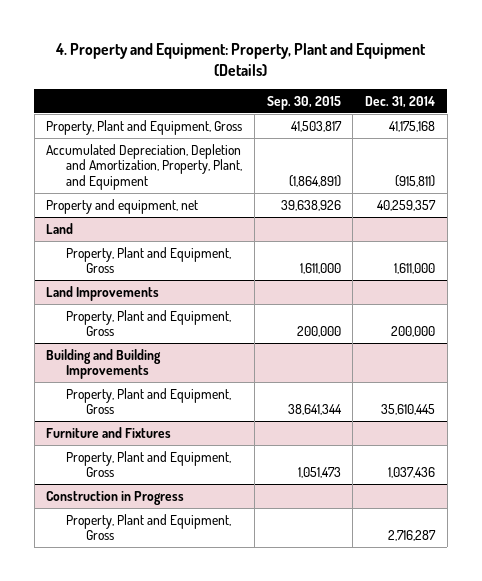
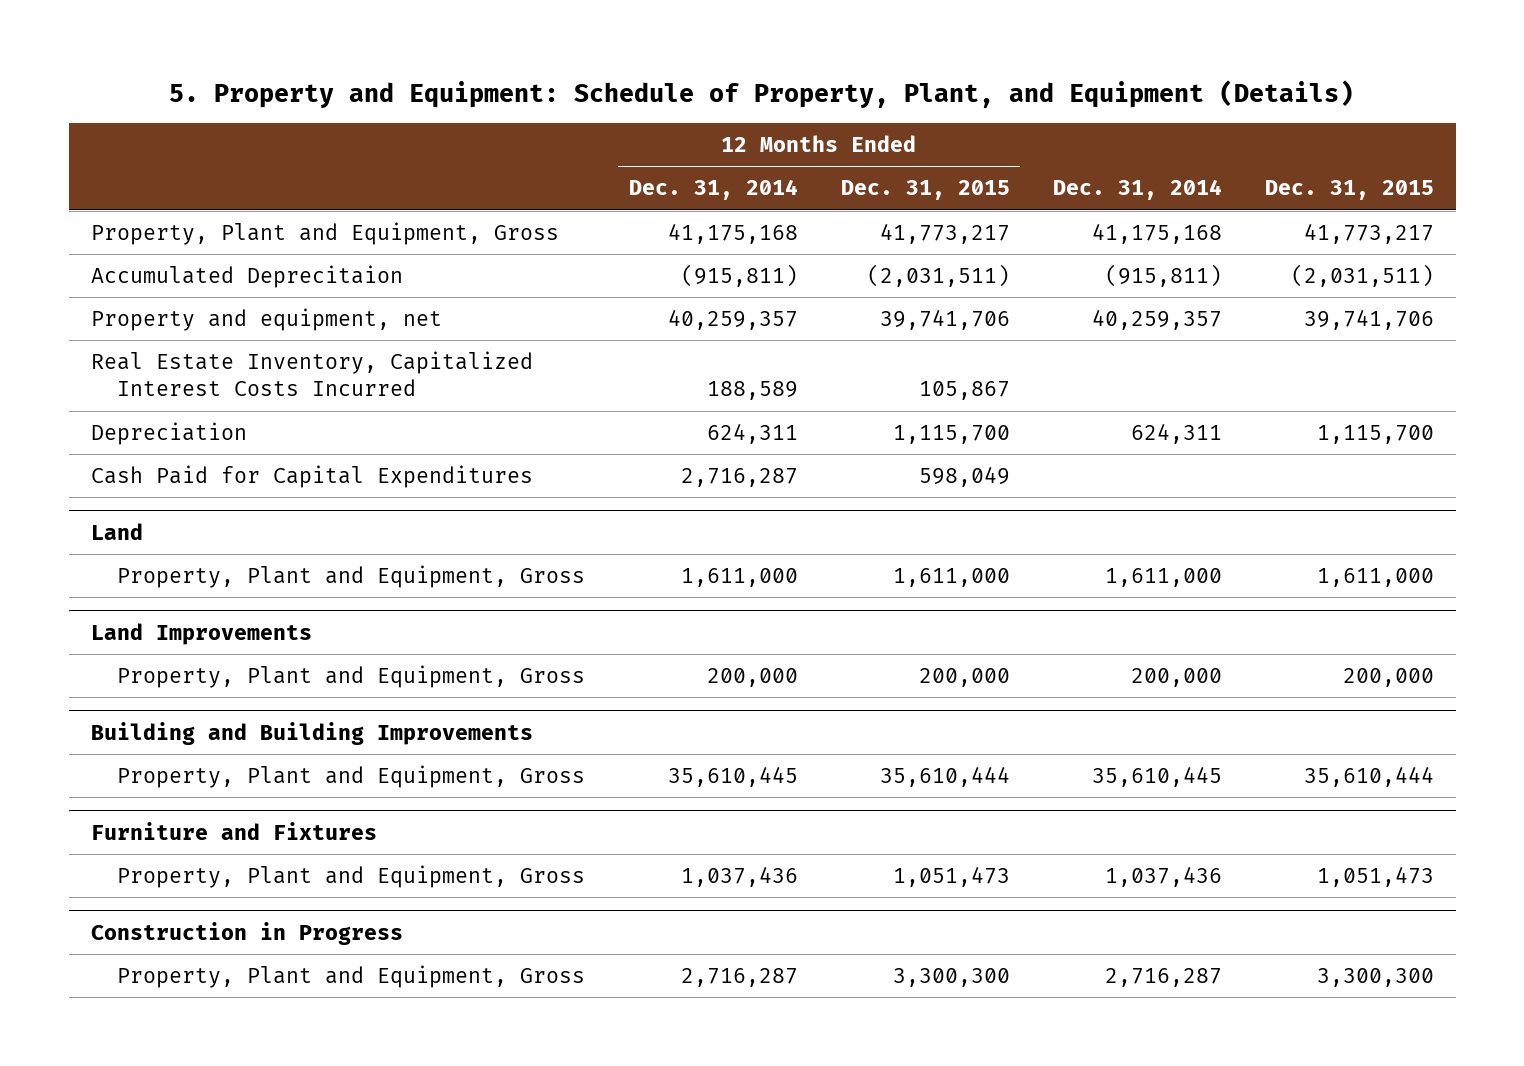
- 4. Property and Equipment: Property, Plant and Equipment (Details)
+ 5. Property and Equipment: Schedule of Property, Plant, and Equipment (Details)
- | Sep. 30, 2015 | Dec. 31, 2014
+ | 12 Months Ended Dec. 31, 2014 | 12 Months Ended Dec. 31, 2015 | Dec. 31, 2014 | Dec. 31, 2015
- Accumulated Depreciation, Depletion and Amortization, Property, Plant, and Equipment | (1,864,891) | (915,811)
+ Accumulated Deprecitaion | (915,811) | (2,031,511) | (915,811) | (2,031,511)
+ Real Estate Inventory, Capitalized Interest Costs Incurred | 188,589 | 105,867 | |
+ Depreciation | 624,311 | 1,115,700 | 624,311 | 1,115,700
+ Cash Paid for Capital Expenditures | 2,716,287 | 598,049 | |

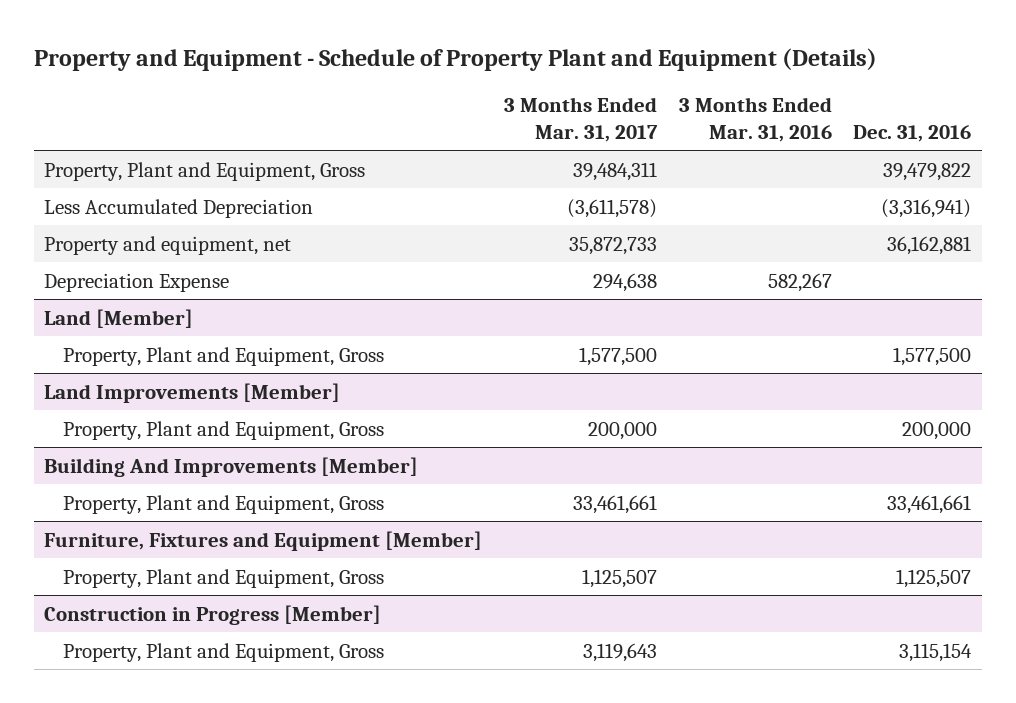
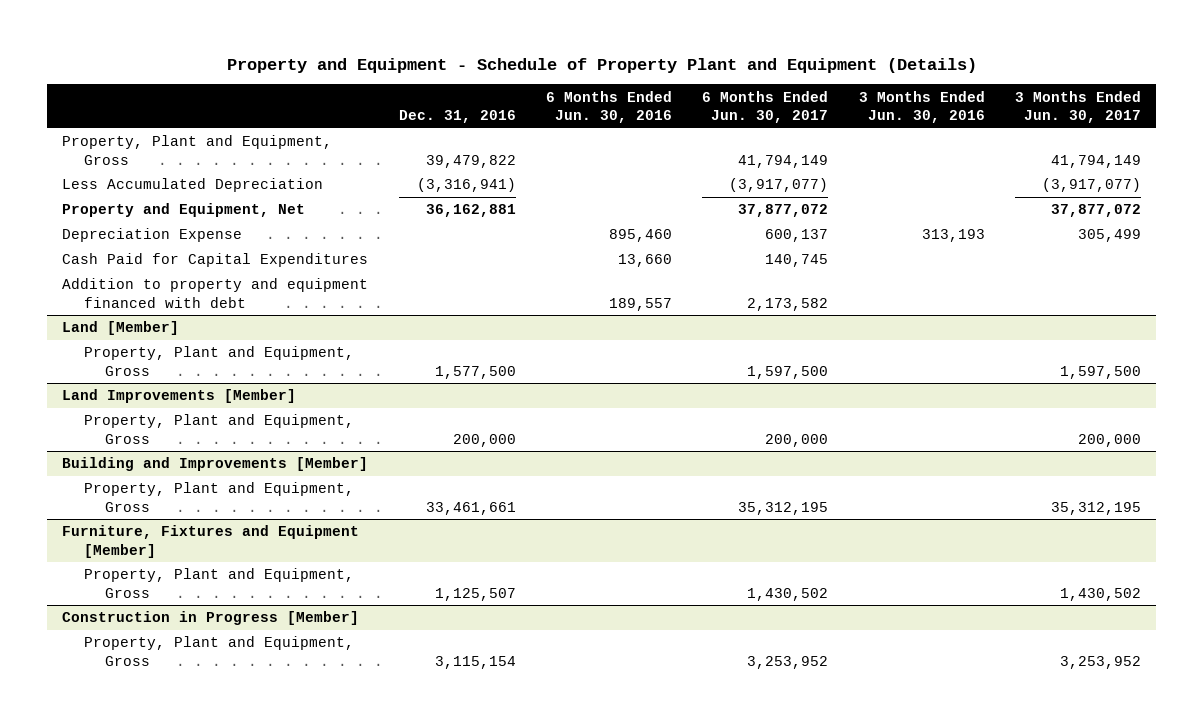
- | 3 Months Ended Mar. 31, 2017 | 3 Months Ended Mar. 31, 2016 | Dec. 31, 2016
+ | Dec. 31, 2016 | 6 Months Ended Jun. 30, 2016 | 6 Months Ended Jun. 30, 2017 | 3 Months Ended Jun. 30, 2016 | 3 Months Ended Jun. 30, 2017
- Property and equipment, net | 35,872,733 | | 36,162,881
+ Property and Equipment, Net | 36,162,881 | | 37,877,072 | | 37,877,072
+ Cash Paid for Capital Expenditures | | 13,660 | 140,745 | |
+ Addition to property and equipment financed with debt | | 189,557 | 2,173,582 | |
- Building And Improvements [Member]
+ Building and Improvements [Member]

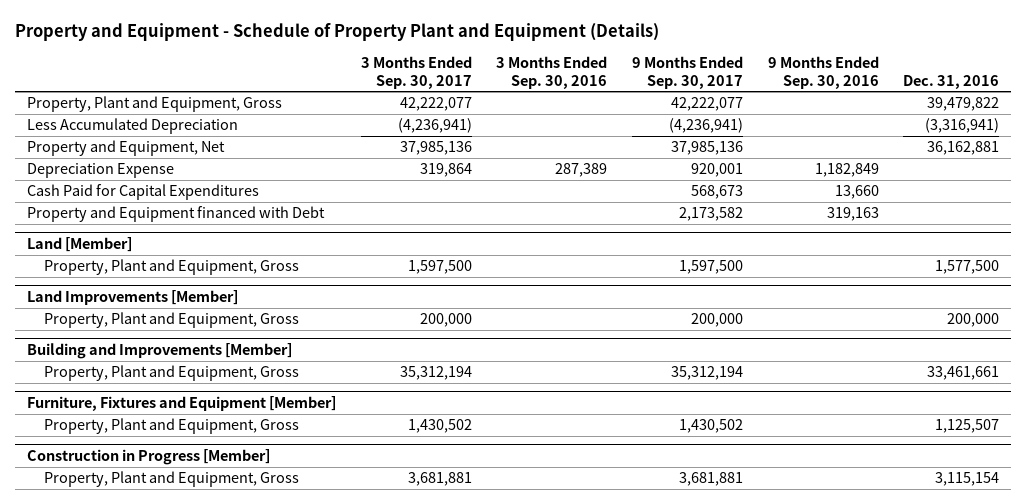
- | Dec. 31, 2016 | 6 Months Ended Jun. 30, 2016 | 6 Months Ended Jun. 30, 2017 | 3 Months Ended Jun. 30, 2016 | 3 Months Ended Jun. 30, 2017
+ | 3 Months Ended Sep. 30, 2017 | 3 Months Ended Sep. 30, 2016 | 9 Months Ended Sep. 30, 2017 | 9 Months Ended Sep. 30, 2016 | Dec. 31, 2016
- Addition to property and equipment financed with debt | | 189,557 | 2,173,582 | |
+ Property and Equipment financed with Debt | | | 2,173,582 | 319,163 |

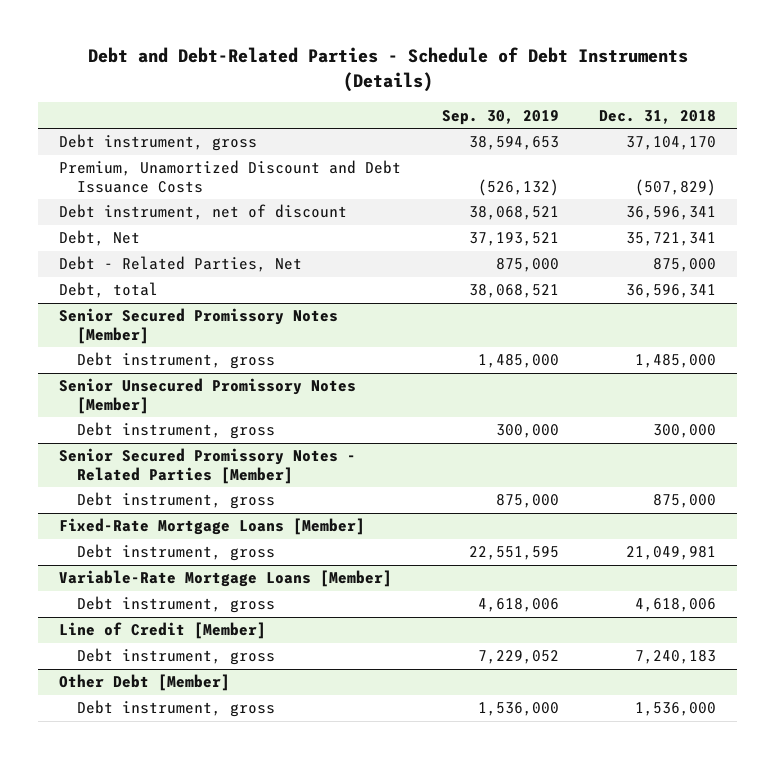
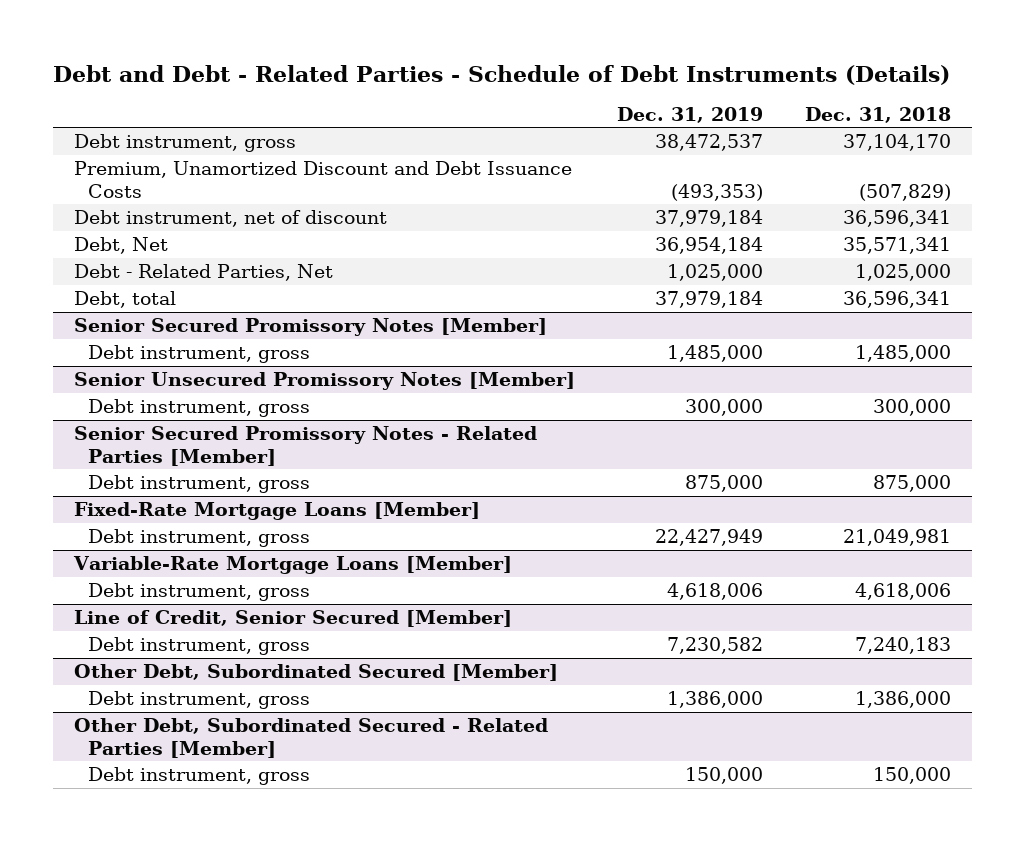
- Debt and Debt-Related Parties - Schedule of Debt Instruments (Details)
+ Debt and Debt - Related Parties - Schedule of Debt Instruments (Details)
- | Sep. 30, 2019 | Dec. 31, 2018
+ | Dec. 31, 2019 | Dec. 31, 2018
- Debt, Net | 37,193,521 | 35,721,341
- Debt - Related Parties, Net | 875,000 | 875,000
+ Debt, Net | 36,954,184 | 35,571,341
+ Debt - Related Parties, Net | 1,025,000 | 1,025,000
- Line of Credit [Member]
+ Line of Credit, Senior Secured [Member]
- Other Debt [Member]
- Debt instrument, gross | 1,536,000 | 1,536,000
+ Other Debt, Subordinated Secured [Member]
+ Debt instrument, gross | 1,386,000 | 1,386,000
+ Other Debt, Subordinated Secured - Related Parties [Member]
+ Debt instrument, gross | 150,000 | 150,000

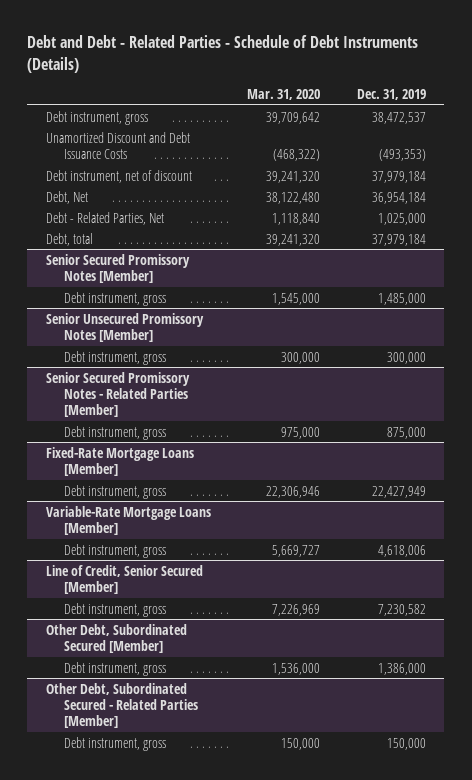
- | Dec. 31, 2019 | Dec. 31, 2018
+ | Mar. 31, 2020 | Dec. 31, 2019
- Premium, Unamortized Discount and Debt Issuance Costs | (493,353) | (507,829)
+ Unamortized Discount and Debt Issuance Costs | (468,322) | (493,353)

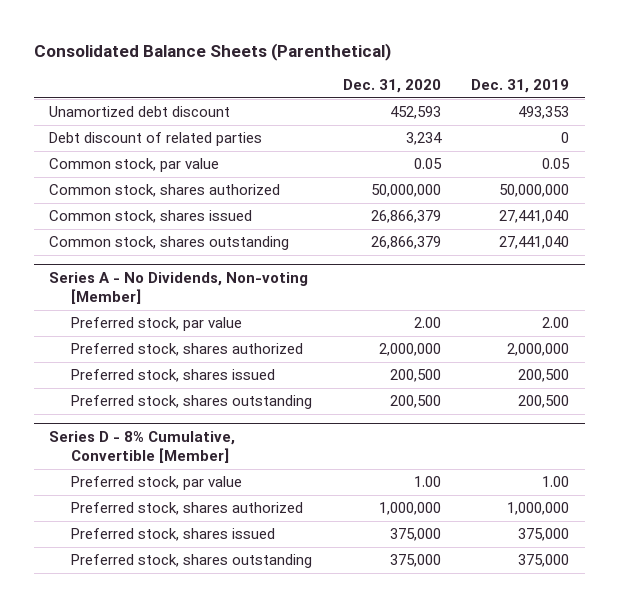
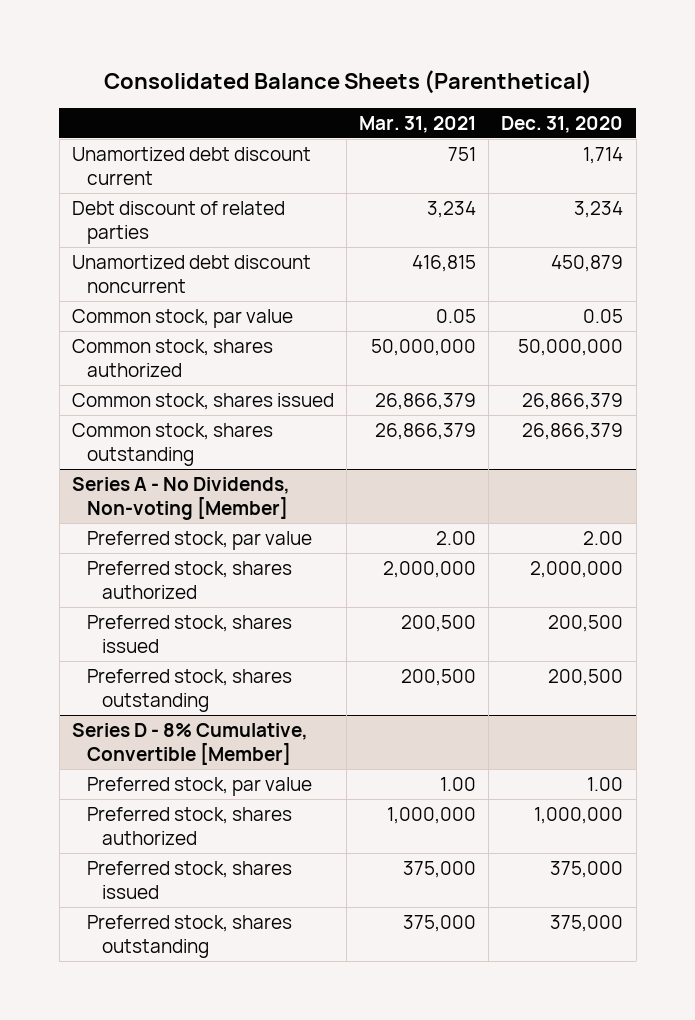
- | Dec. 31, 2020 | Dec. 31, 2019
+ | Mar. 31, 2021 | Dec. 31, 2020
- Unamortized debt discount | 452,593 | 493,353
+ Unamortized debt discount current | 751 | 1,714
+ Unamortized debt discount noncurrent | 416,815 | 450,879

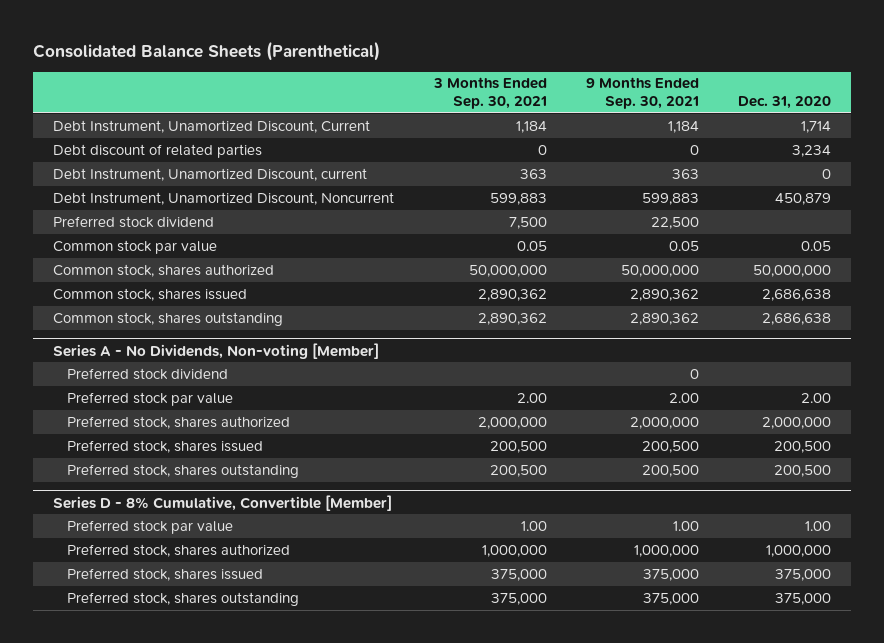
- | Mar. 31, 2021 | Dec. 31, 2020
+ | 3 Months Ended Sep. 30, 2021 | 9 Months Ended Sep. 30, 2021 | Dec. 31, 2020
- Unamortized debt discount current | 751 | 1,714
+ Debt Instrument, Unamortized Discount, Current | 1,184 | 1,184 | 1,714
- Unamortized debt discount noncurrent | 416,815 | 450,879
- Common stock, par value | 0.05 | 0.05
+ Debt Instrument, Unamortized Discount, current | 363 | 363 | 0
+ Debt Instrument, Unamortized Discount, Noncurrent | 599,883 | 599,883 | 450,879
+ Preferred stock dividend | 7,500 | 22,500 |
+ Common stock par value | 0.05 | 0.05 | 0.05
- Common stock, shares issued | 26,866,379 | 26,866,379
- Common stock, shares outstanding | 26,866,379 | 26,866,379
+ Common stock, shares issued | 2,890,362 | 2,890,362 | 2,686,638
+ Common stock, shares outstanding | 2,890,362 | 2,890,362 | 2,686,638
@ Series A - No Dividends, Non-voting [Member]
- Preferred stock, par value | 2.00 | 2.00
+ Preferred stock dividend | | 0 |
+ Preferred stock par value | 2.00 | 2.00 | 2.00
@ Series D - 8% Cumulative, Convertible [Member]
- Preferred stock, par value | 1.00 | 1.00
+ Preferred stock par value | 1.00 | 1.00 | 1.00

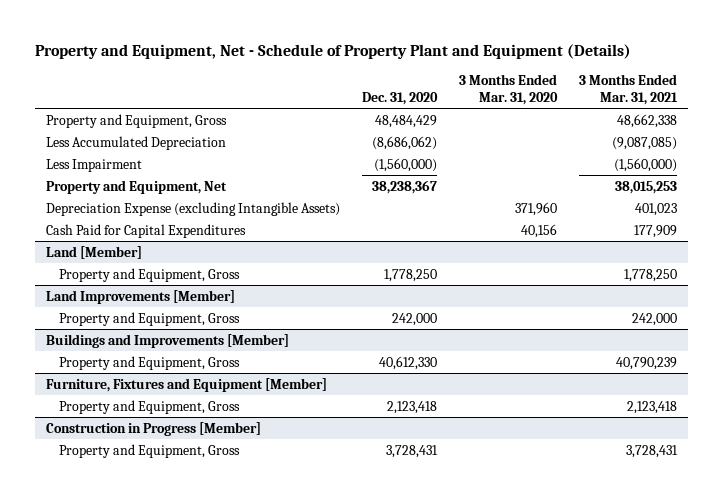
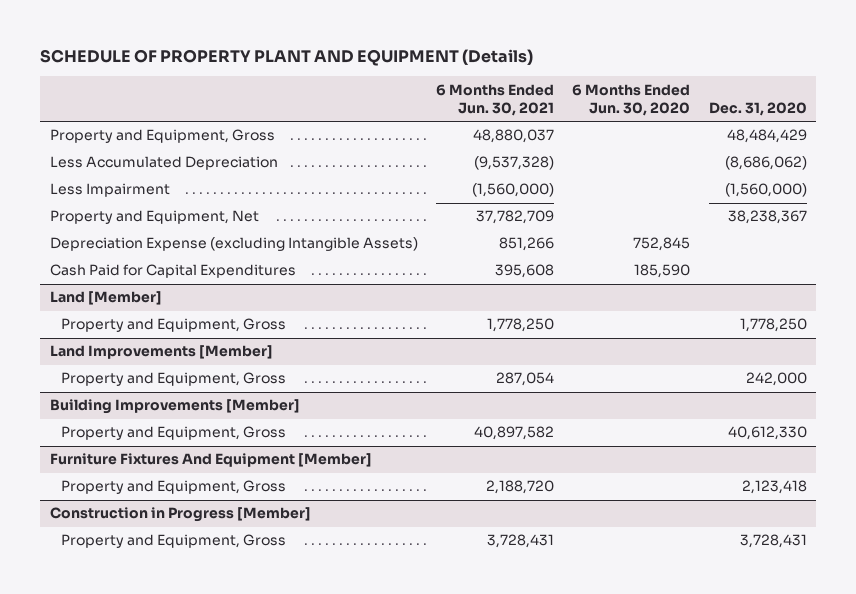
- Property and Equipment, Net - Schedule of Property Plant and Equipment (Details)
+ SCHEDULE OF PROPERTY PLANT AND EQUIPMENT (Details)
- | Dec. 31, 2020 | 3 Months Ended Mar. 31, 2020 | 3 Months Ended Mar. 31, 2021
+ | 6 Months Ended Jun. 30, 2021 | 6 Months Ended Jun. 30, 2020 | Dec. 31, 2020
- Buildings and Improvements [Member]
+ Building Improvements [Member]
- Furniture, Fixtures and Equipment [Member]
+ Furniture Fixtures And Equipment [Member]

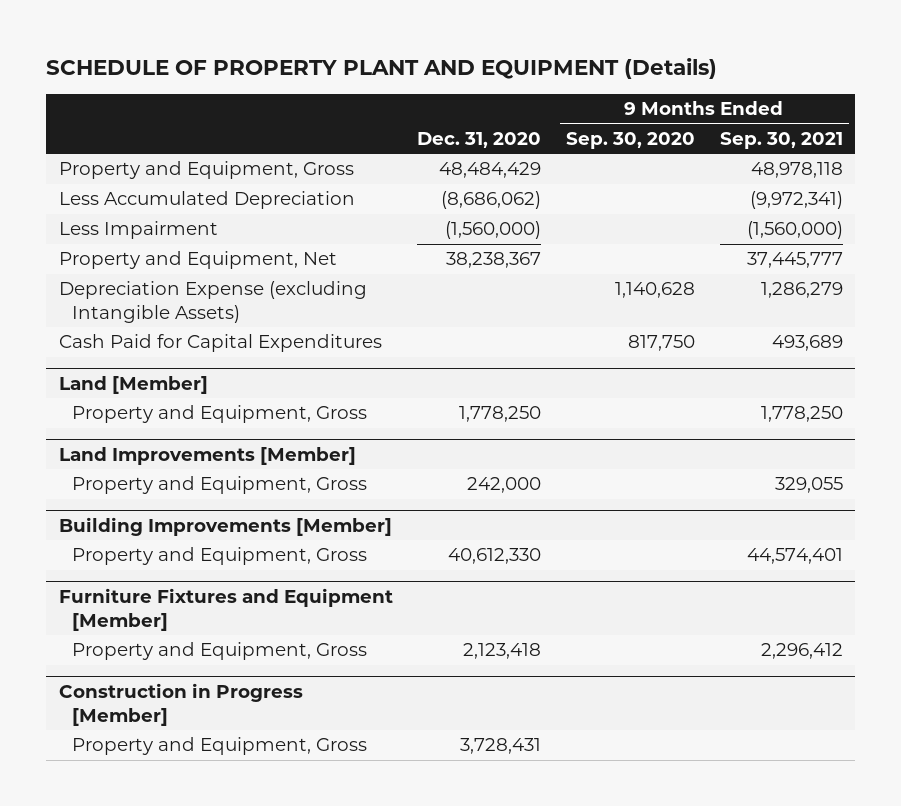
- | 6 Months Ended Jun. 30, 2021 | 6 Months Ended Jun. 30, 2020 | Dec. 31, 2020
+ | Dec. 31, 2020 | 9 Months Ended Sep. 30, 2020 | 9 Months Ended Sep. 30, 2021
- Furniture Fixtures And Equipment [Member]
+ Furniture Fixtures and Equipment [Member]

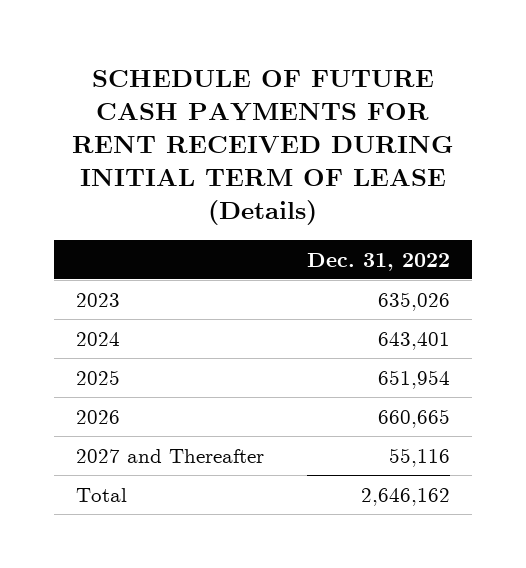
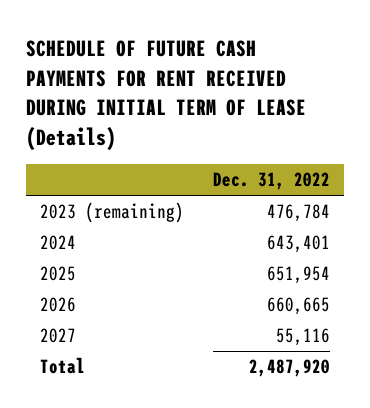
- 2023 | 635,026
+ 2023 (remaining) | 476,784
- 2027 and Thereafter | 55,116
- Total | 2,646,162
+ 2027 | 55,116
+ Total | 2,487,920

